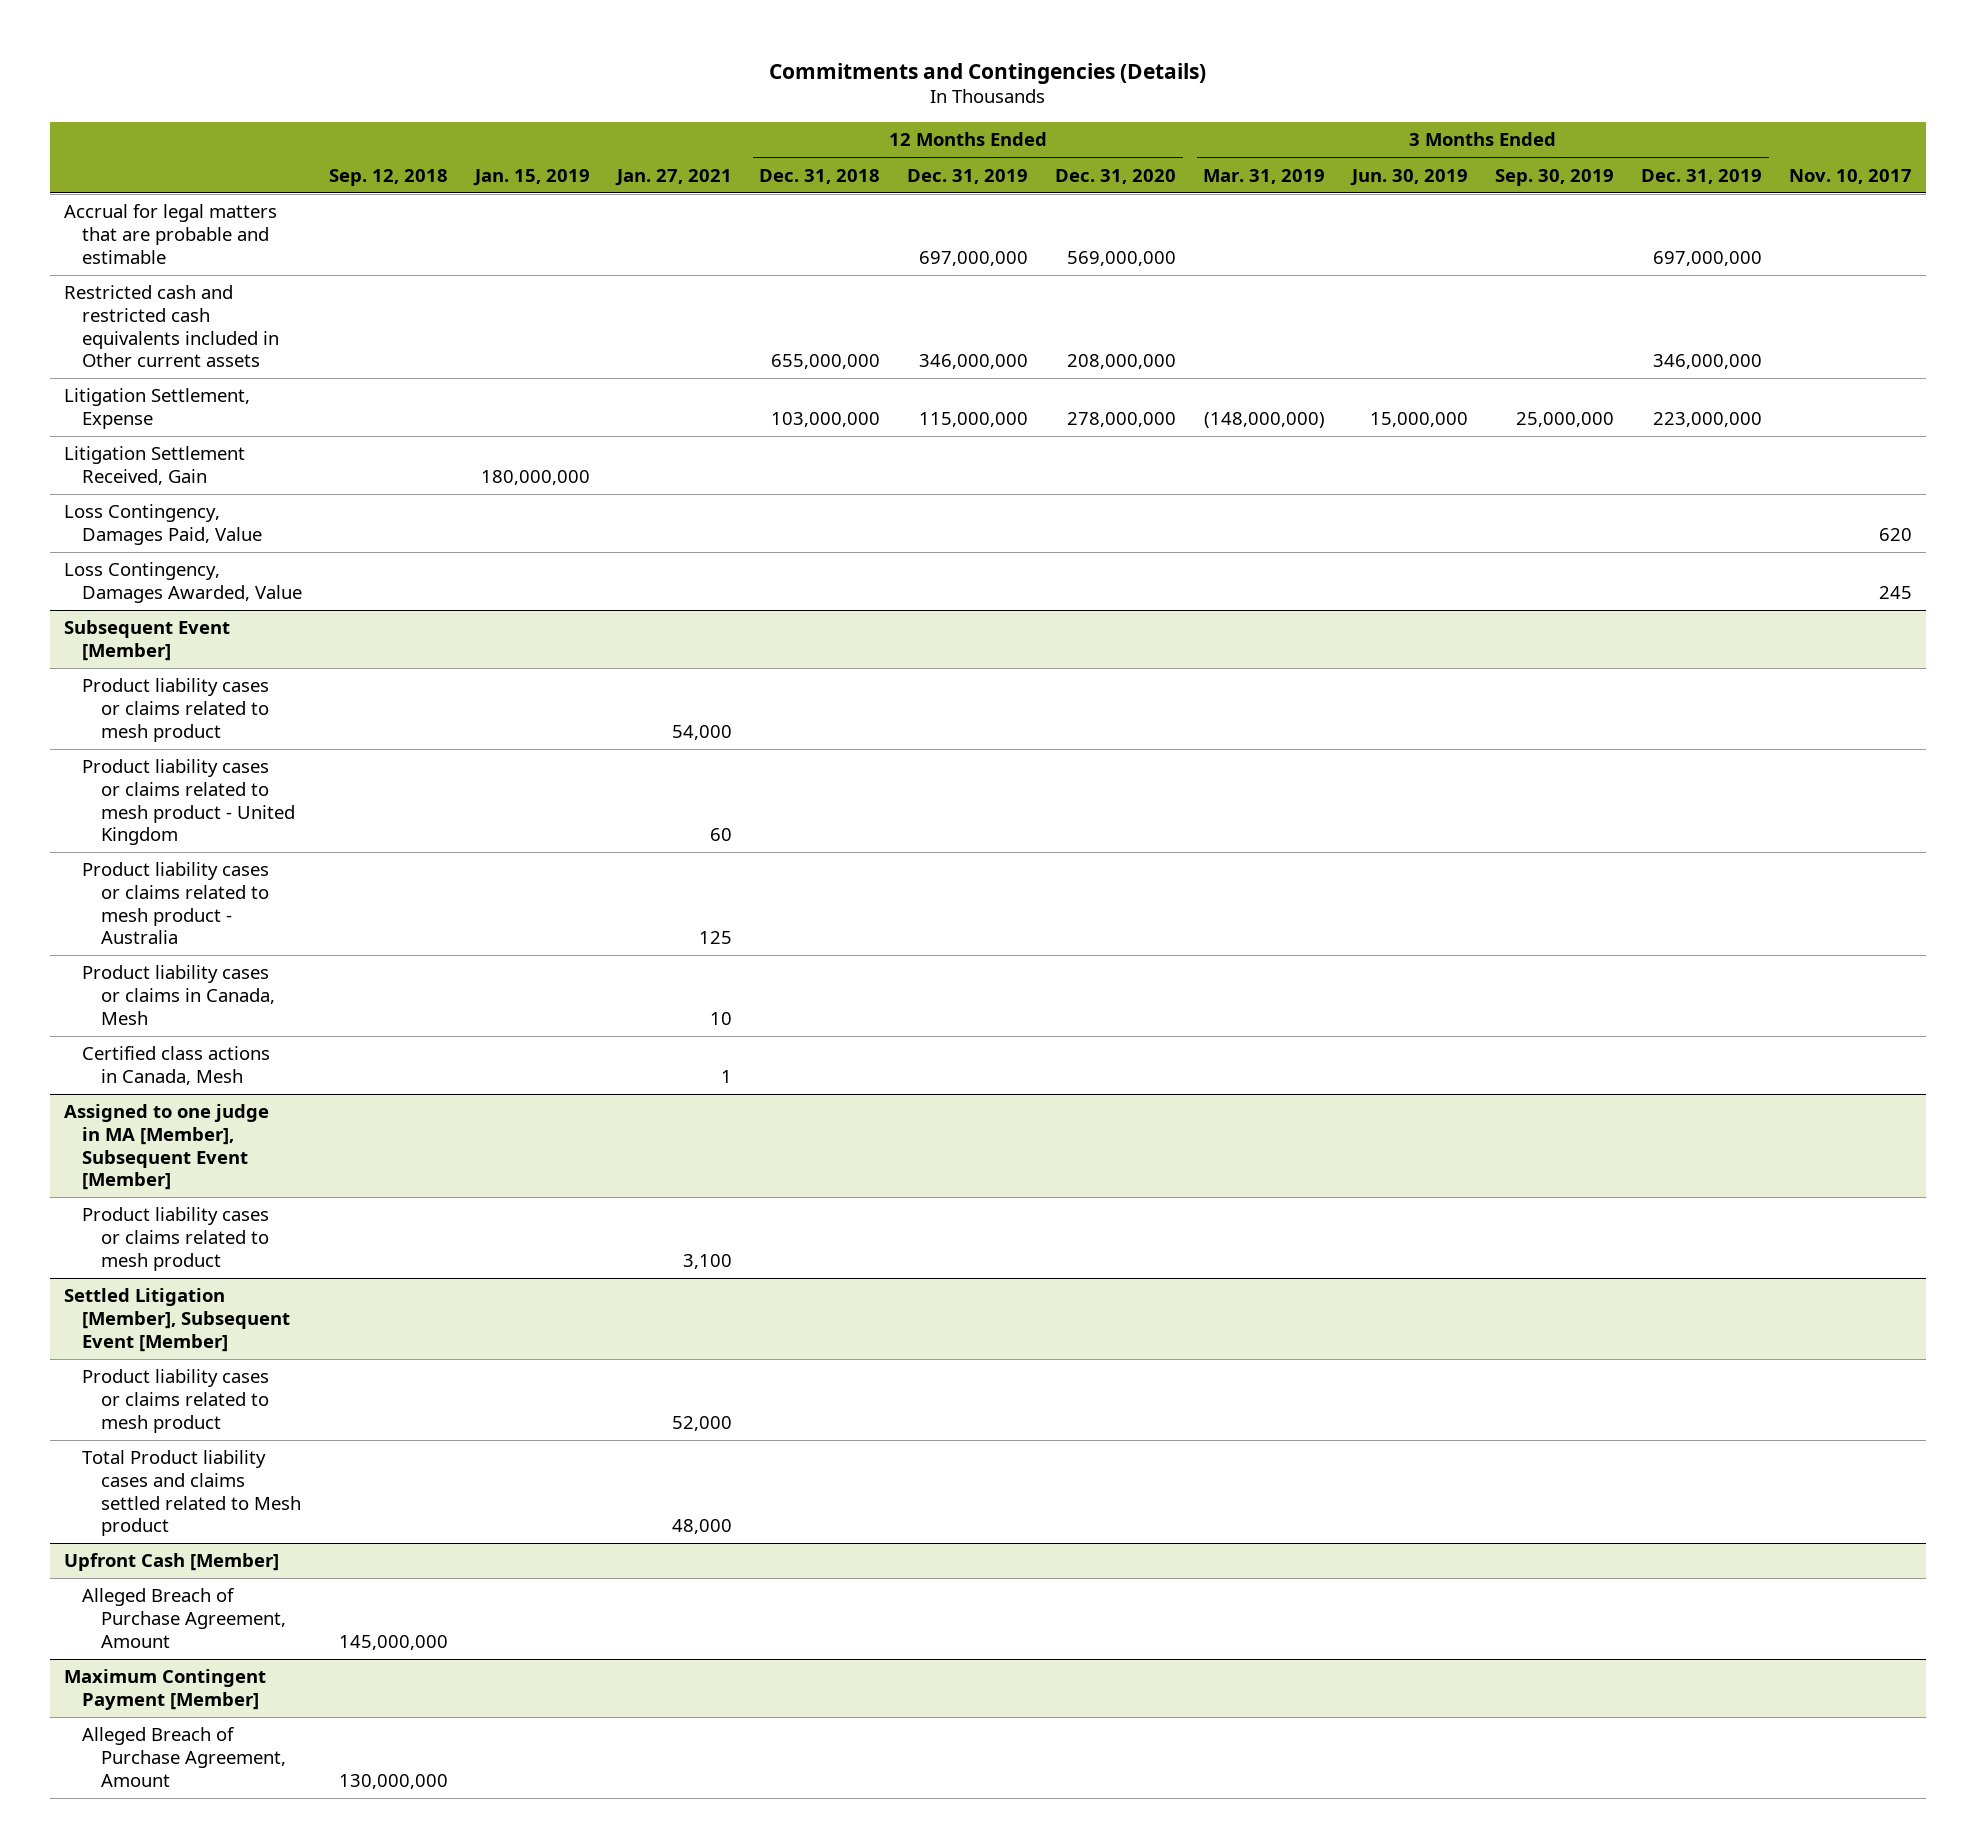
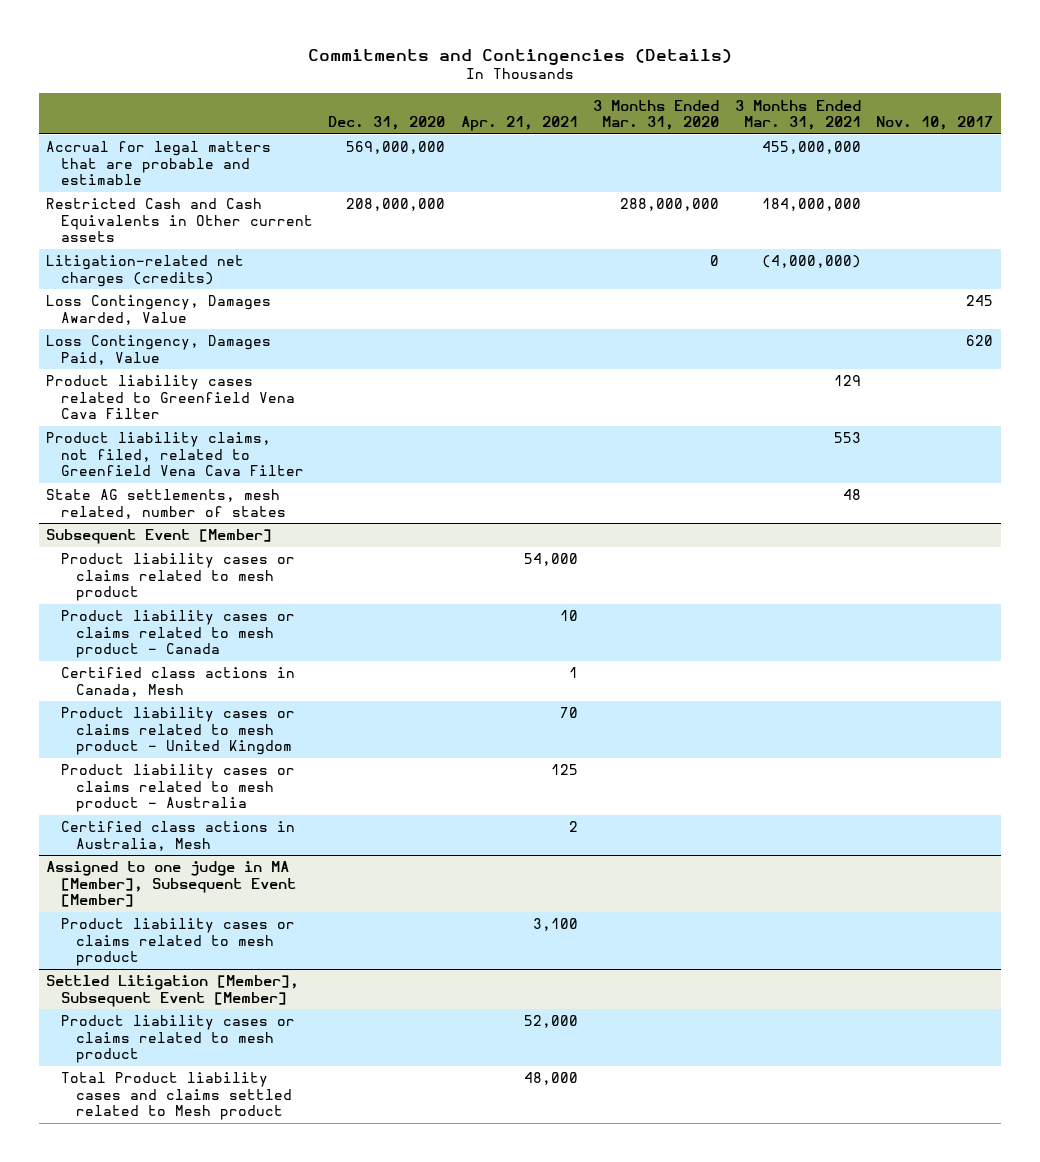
- | Sep. 12, 2018 | Jan. 15, 2019 | Jan. 27, 2021 | 12 Months Ended Dec. 31, 2018 | 12 Months Ended Dec. 31, 2019 | 12 Months Ended Dec. 31, 2020 | 3 Months Ended Mar. 31, 2019 | 3 Months Ended Jun. 30, 2019 | 3 Months Ended Sep. 30, 2019 | 3 Months Ended Dec. 31, 2019 | Nov. 10, 2017
+ | Dec. 31, 2020 | Apr. 21, 2021 | 3 Months Ended Mar. 31, 2020 | 3 Months Ended Mar. 31, 2021 | Nov. 10, 2017
- Restricted cash and restricted cash equivalents included in Other current assets | | | | 655,000,000 | 346,000,000 | 208,000,000 | | | | 346,000,000 |
- Litigation Settlement, Expense | | | | 103,000,000 | 115,000,000 | 278,000,000 | (148,000,000) | 15,000,000 | 25,000,000 | 223,000,000 |
- Litigation Settlement Received, Gain | | 180,000,000 | | | | | | | | |
+ Restricted Cash and Cash Equivalents in Other current assets | 208,000,000 | | 288,000,000 | 184,000,000 |
+ Litigation-related net charges (credits) | | | 0 | (4,000,000) |
moved down: Loss Contingency, Damages Paid, Value | | | | | 620
+ Product liability cases related to Greenfield Vena Cava Filter | | | | 129 |
+ Product liability claims, not filed, related to Greenfield Vena Cava Filter | | | | 553 |
+ State AG settlements, mesh related, number of states | | | | 48 |
@ Subsequent Event [Member]
+ Product liability cases or claims related to mesh product - Canada | | 10 | | |
moved up: Certified class actions in Canada, Mesh | | 1 | | |
- Product liability cases or claims in Canada, Mesh | | | 10 | | | | | | | |
+ Certified class actions in Australia, Mesh | | 2 | | |
- Upfront Cash [Member]
- Alleged Breach of Purchase Agreement, Amount | 145,000,000 | | | | | | | | | |
- Maximum Contingent Payment [Member]
- Alleged Breach of Purchase Agreement, Amount | 130,000,000 | | | | | | | | | |

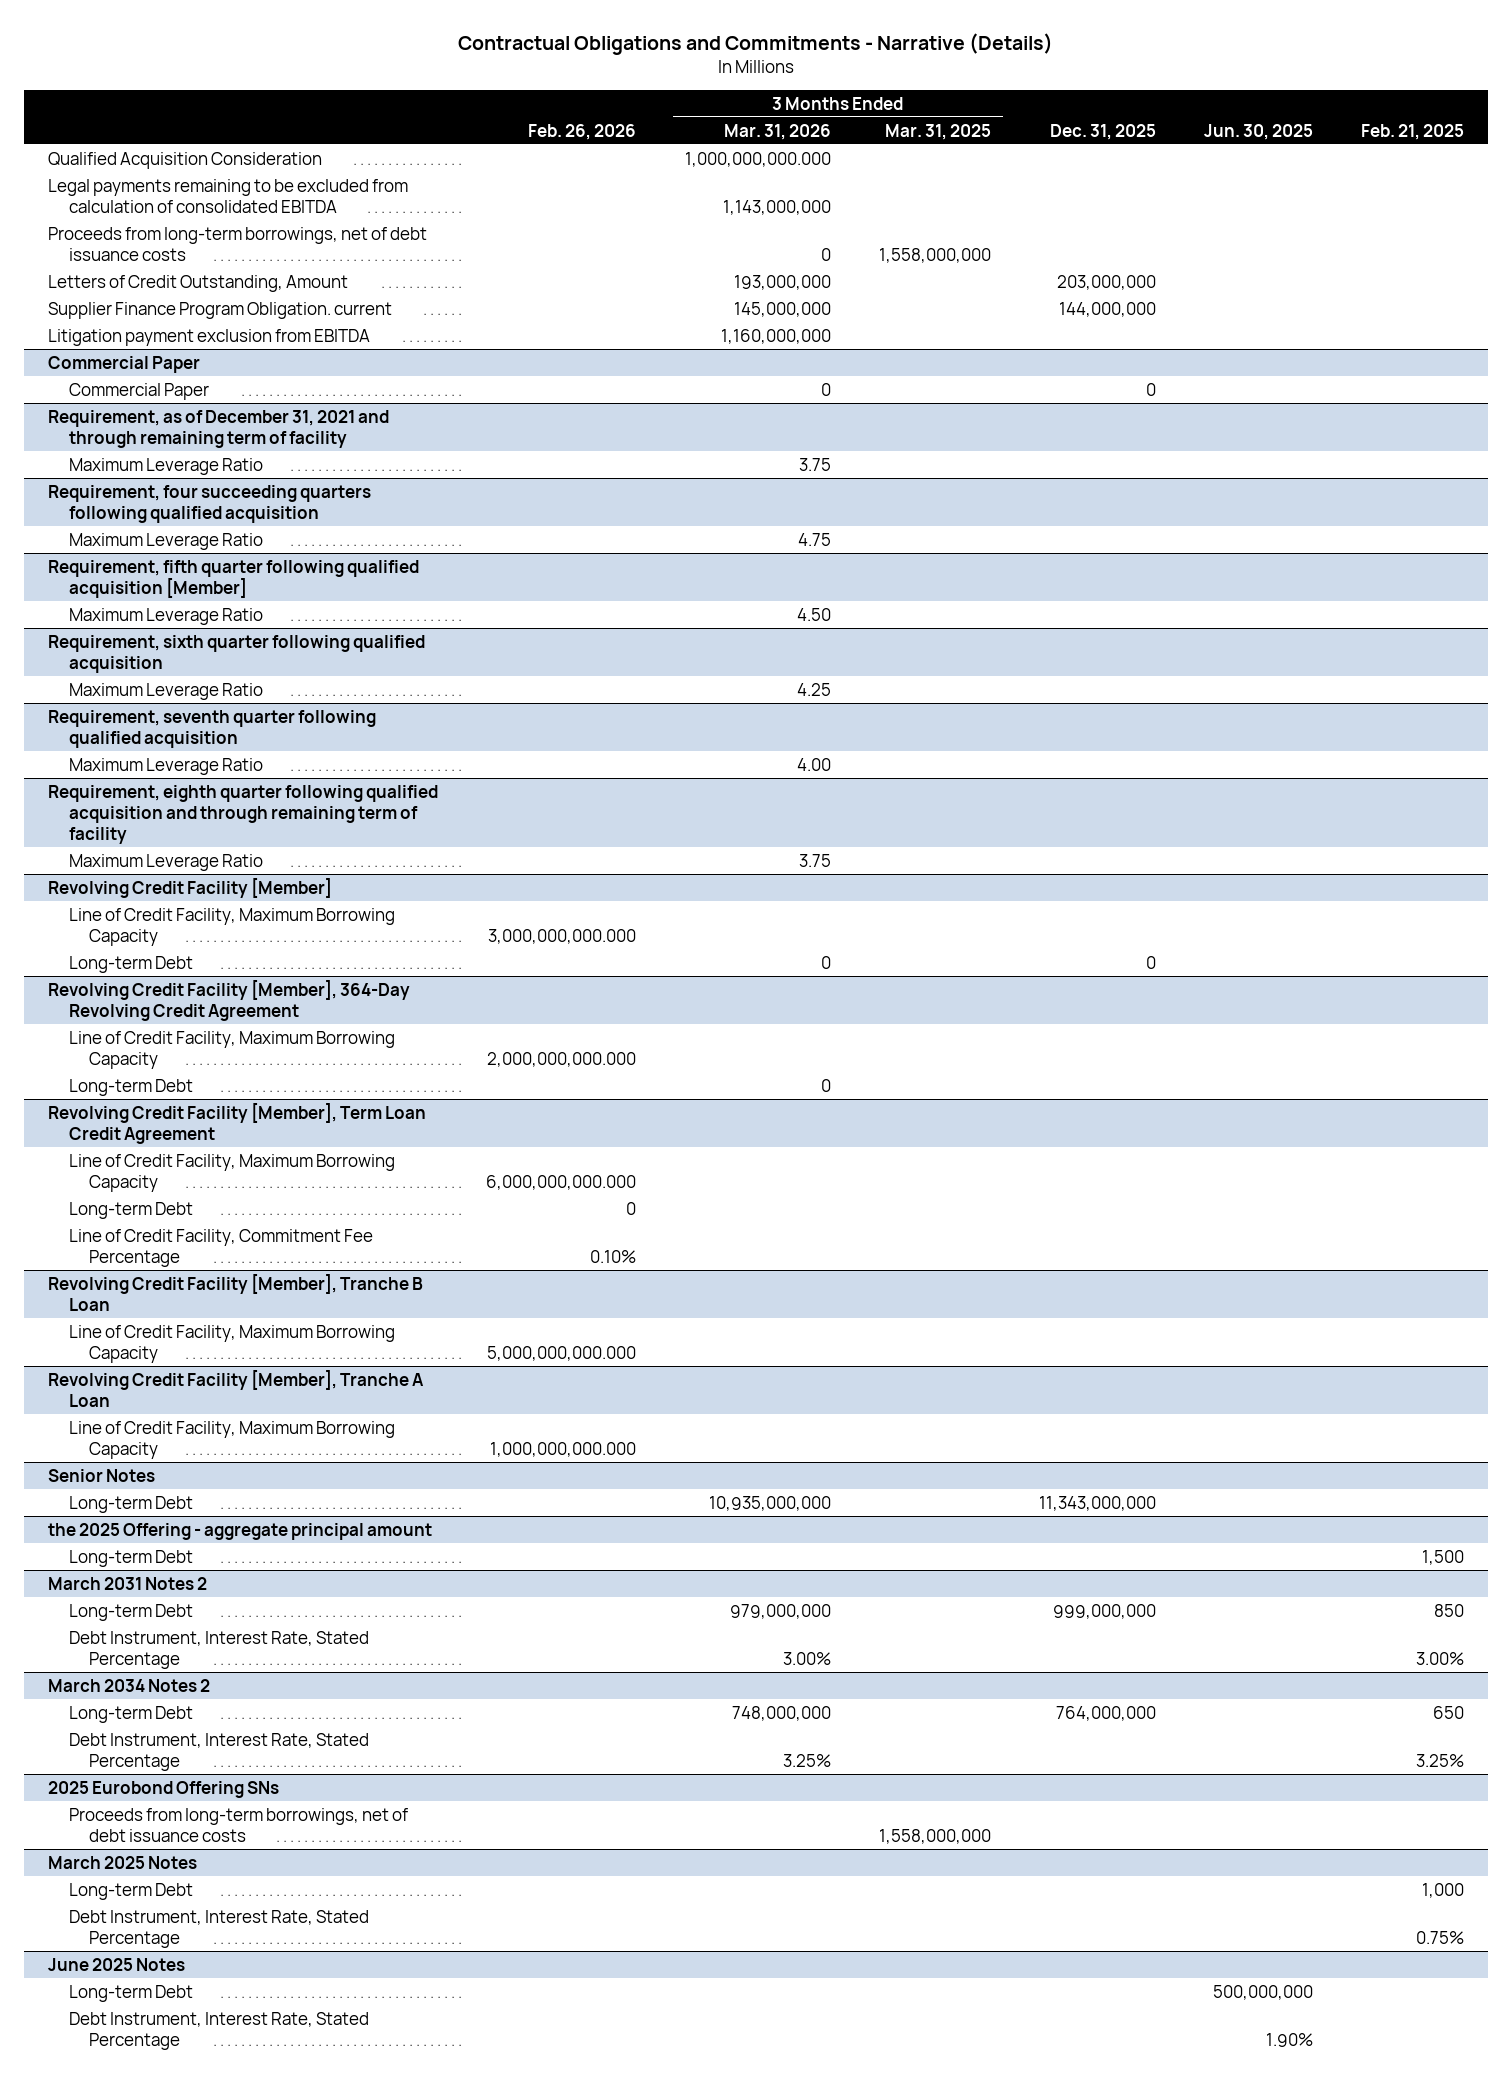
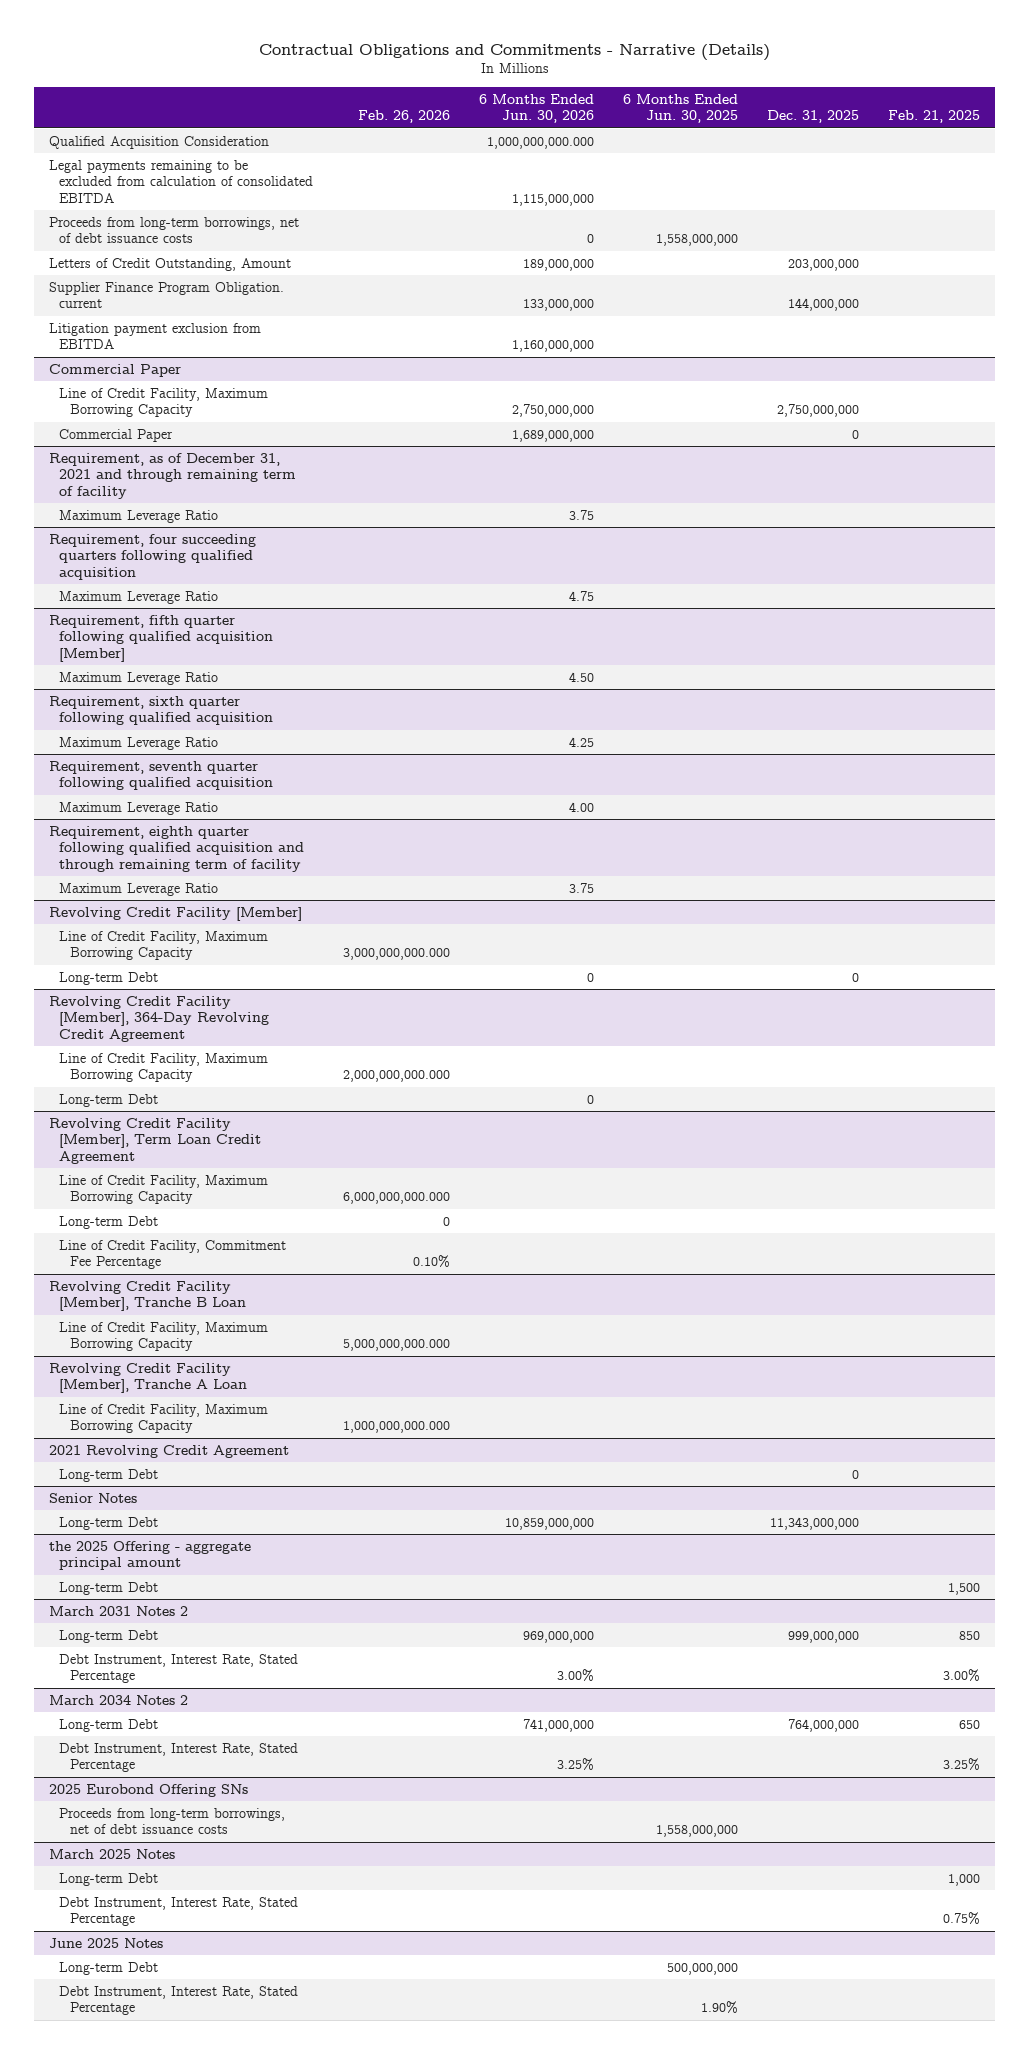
- | Feb. 26, 2026 | 3 Months Ended Mar. 31, 2026 | 3 Months Ended Mar. 31, 2025 | Dec. 31, 2025 | Jun. 30, 2025 | Feb. 21, 2025
+ | Feb. 26, 2026 | 6 Months Ended Jun. 30, 2026 | 6 Months Ended Jun. 30, 2025 | Dec. 31, 2025 | Feb. 21, 2025
@ Commercial Paper
+ Line of Credit Facility, Maximum Borrowing Capacity | | 2,750,000,000 | | 2,750,000,000 |
+ 2021 Revolving Credit Agreement
+ Long-term Debt | | | | 0 |

